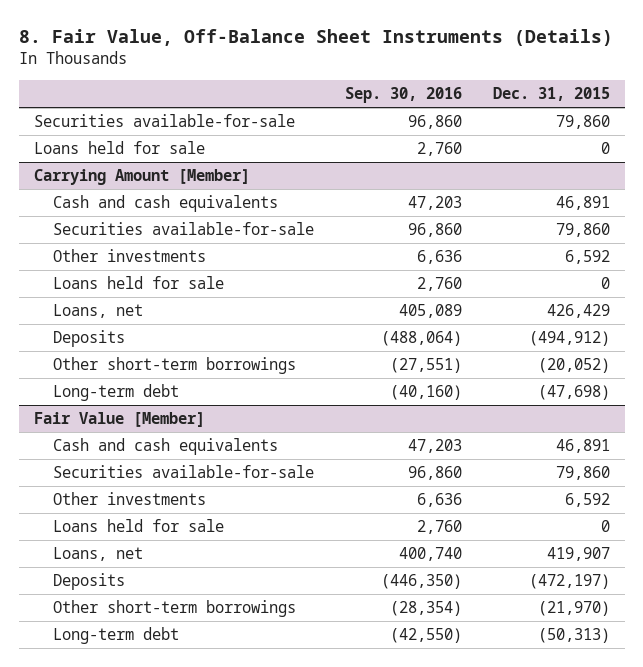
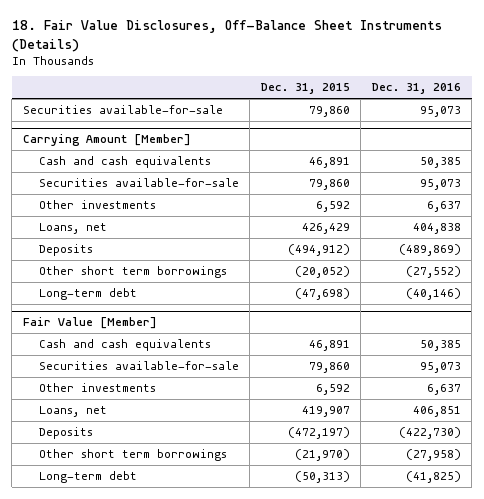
- 8. Fair Value, Off-Balance Sheet Instruments (Details)
+ 18. Fair Value Disclosures, Off-Balance Sheet Instruments (Details)
- | Sep. 30, 2016 | Dec. 31, 2015
+ | Dec. 31, 2015 | Dec. 31, 2016
- Loans held for sale | 2,760 | 0
@ Carrying Amount [Member]
- Loans held for sale | 2,760 | 0
- Other short-term borrowings | (27,551) | (20,052)
+ Other short term borrowings | (20,052) | (27,552)
@ Fair Value [Member]
- Loans held for sale | 2,760 | 0
- Other short-term borrowings | (28,354) | (21,970)
+ Other short term borrowings | (21,970) | (27,958)

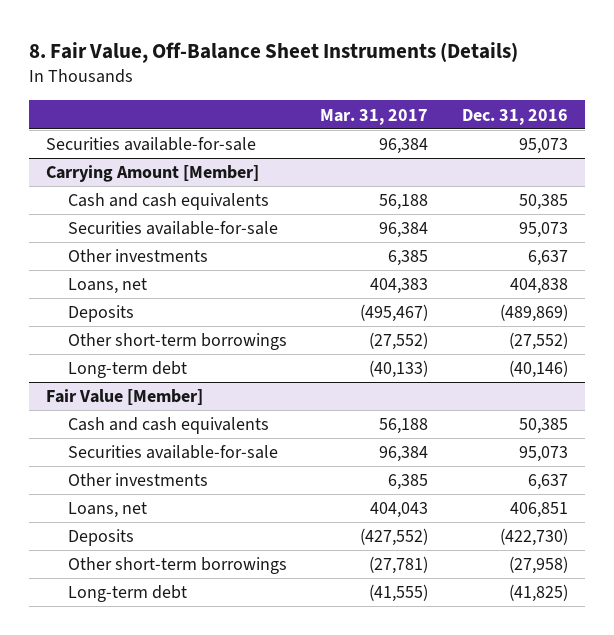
- 18. Fair Value Disclosures, Off-Balance Sheet Instruments (Details)
+ 8. Fair Value, Off-Balance Sheet Instruments (Details)
- | Dec. 31, 2015 | Dec. 31, 2016
+ | Mar. 31, 2017 | Dec. 31, 2016
@ Carrying Amount [Member]
- Other short term borrowings | (20,052) | (27,552)
+ Other short-term borrowings | (27,552) | (27,552)
@ Fair Value [Member]
- Other short term borrowings | (21,970) | (27,958)
+ Other short-term borrowings | (27,781) | (27,958)

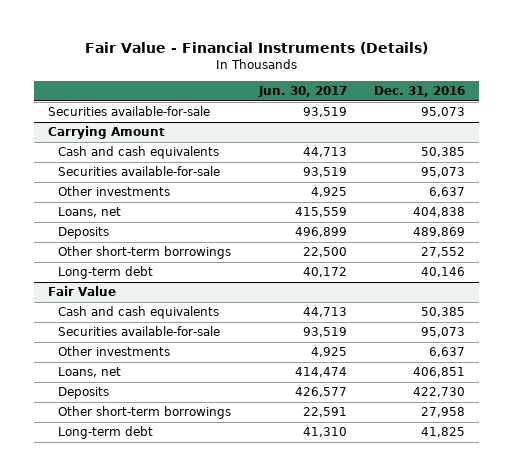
- 8. Fair Value, Off-Balance Sheet Instruments (Details)
+ Fair Value - Financial Instruments (Details)
- | Mar. 31, 2017 | Dec. 31, 2016
+ | Jun. 30, 2017 | Dec. 31, 2016
- Carrying Amount [Member]
+ Carrying Amount
- Deposits | (495,467) | (489,869)
- Other short-term borrowings | (27,552) | (27,552)
- Long-term debt | (40,133) | (40,146)
- Fair Value [Member]
+ Deposits | 496,899 | 489,869
+ Other short-term borrowings | 22,500 | 27,552
+ Long-term debt | 40,172 | 40,146
+ Fair Value
- Deposits | (427,552) | (422,730)
- Other short-term borrowings | (27,781) | (27,958)
- Long-term debt | (41,555) | (41,825)
+ Deposits | 426,577 | 422,730
+ Other short-term borrowings | 22,591 | 27,958
+ Long-term debt | 41,310 | 41,825

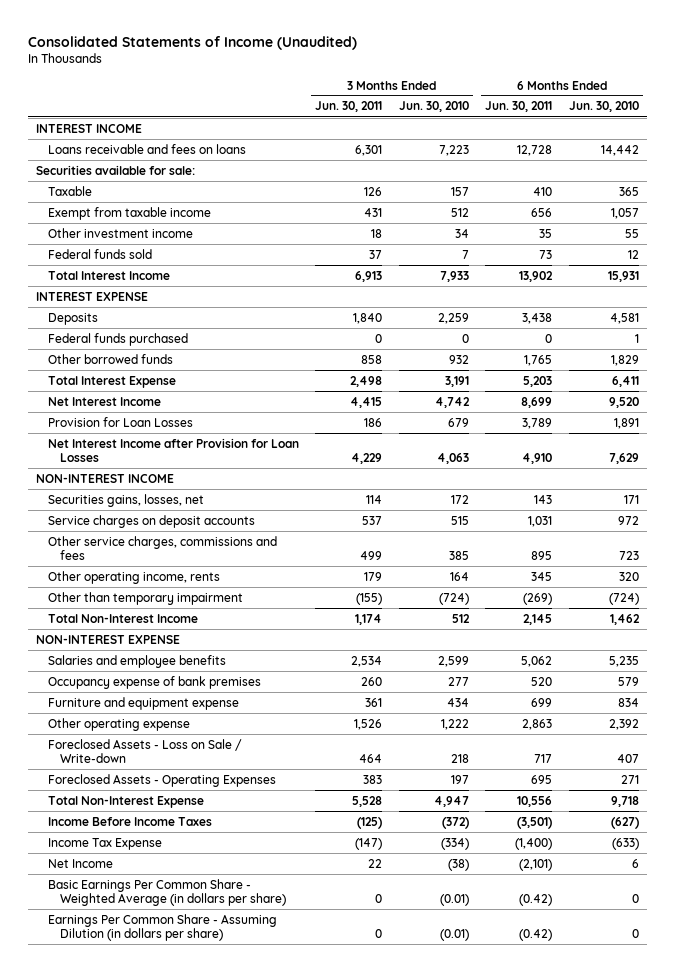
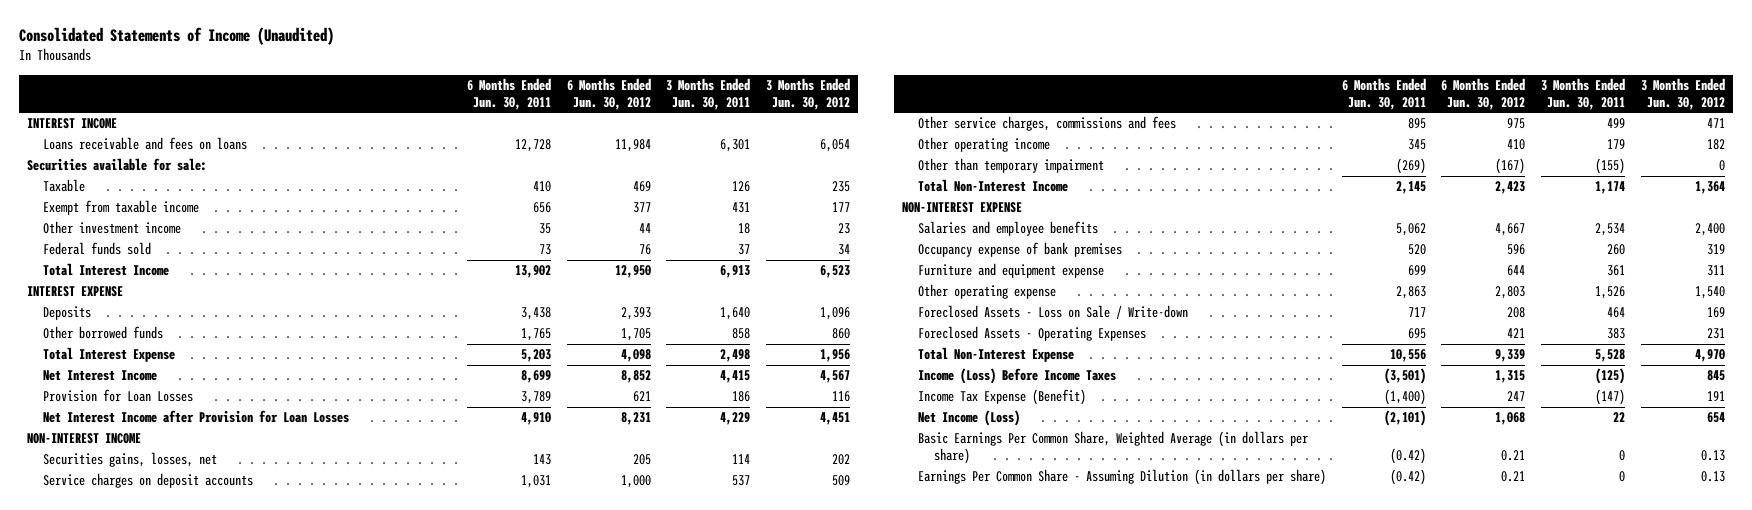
- | 3 Months Ended Jun. 30, 2011 | 3 Months Ended Jun. 30, 2010 | 6 Months Ended Jun. 30, 2011 | 6 Months Ended Jun. 30, 2010
+ | 6 Months Ended Jun. 30, 2011 | 6 Months Ended Jun. 30, 2012 | 3 Months Ended Jun. 30, 2011 | 3 Months Ended Jun. 30, 2012
- Deposits | 1,840 | 2,259 | 3,438 | 4,581
- Federal funds purchased | 0 | 0 | 0 | 1
+ Deposits | 3,438 | 2,393 | 1,640 | 1,096
- Other operating income, rents | 179 | 164 | 345 | 320
+ Other operating income | 345 | 410 | 179 | 182
- Income Before Income Taxes | (125) | (372) | (3,501) | (627)
- Income Tax Expense | (147) | (334) | (1,400) | (633)
- Net Income | 22 | (38) | (2,101) | 6
- Basic Earnings Per Common Share - Weighted Average (in dollars per share) | 0 | (0.01) | (0.42) | 0
+ Income (Loss) Before Income Taxes | (3,501) | 1,315 | (125) | 845
+ Income Tax Expense (Benefit) | (1,400) | 247 | (147) | 191
+ Net Income (Loss) | (2,101) | 1,068 | 22 | 654
+ Basic Earnings Per Common Share, Weighted Average (in dollars per share) | (0.42) | 0.21 | 0 | 0.13

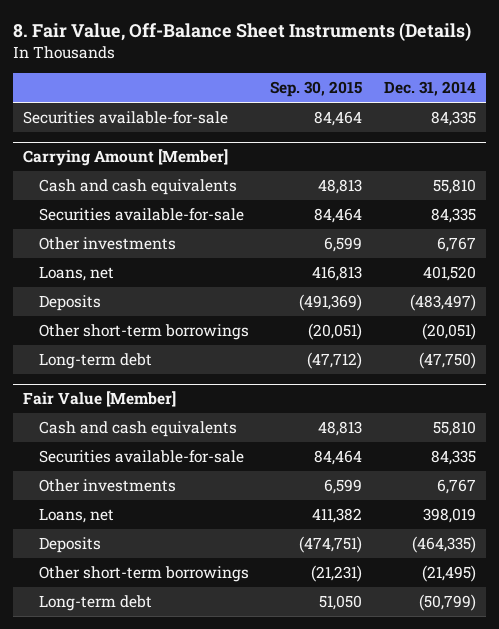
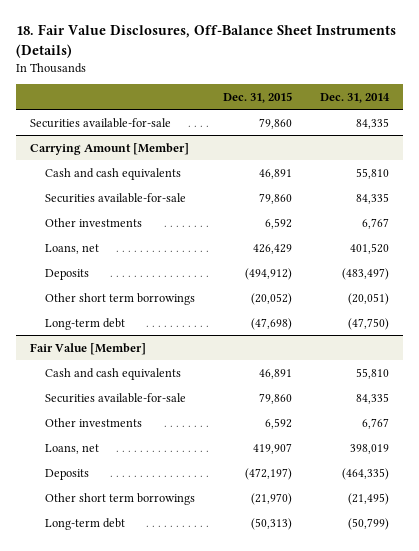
- 8. Fair Value, Off-Balance Sheet Instruments (Details)
+ 18. Fair Value Disclosures, Off-Balance Sheet Instruments (Details)
- | Sep. 30, 2015 | Dec. 31, 2014
+ | Dec. 31, 2015 | Dec. 31, 2014
@ Carrying Amount [Member]
- Other short-term borrowings | (20,051) | (20,051)
+ Other short term borrowings | (20,052) | (20,051)
@ Fair Value [Member]
- Other short-term borrowings | (21,231) | (21,495)
+ Other short term borrowings | (21,970) | (21,495)

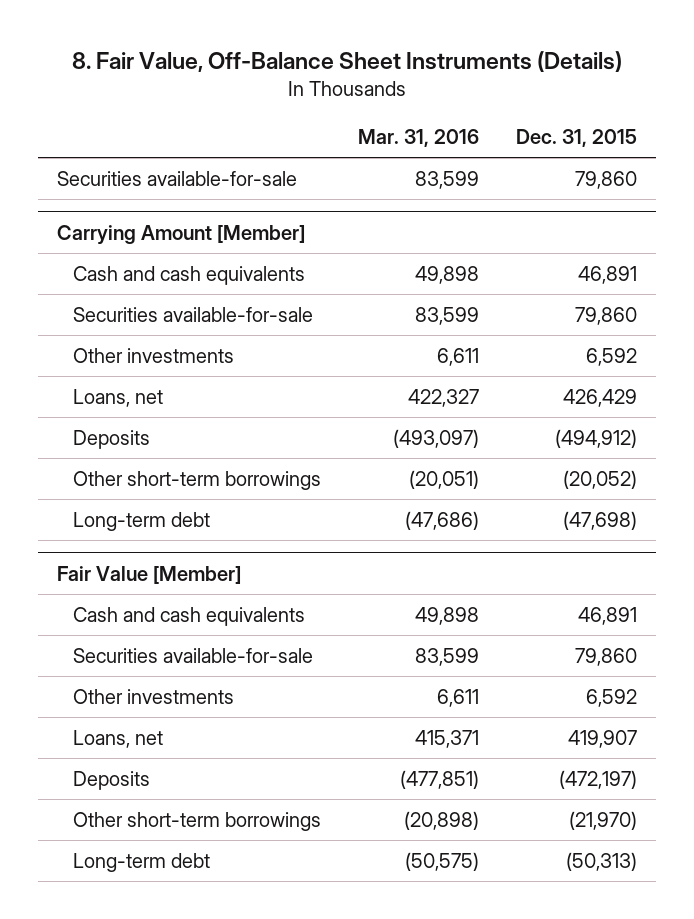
- 18. Fair Value Disclosures, Off-Balance Sheet Instruments (Details)
+ 8. Fair Value, Off-Balance Sheet Instruments (Details)
- | Dec. 31, 2015 | Dec. 31, 2014
+ | Mar. 31, 2016 | Dec. 31, 2015
@ Carrying Amount [Member]
- Other short term borrowings | (20,052) | (20,051)
+ Other short-term borrowings | (20,051) | (20,052)
@ Fair Value [Member]
- Other short term borrowings | (21,970) | (21,495)
+ Other short-term borrowings | (20,898) | (21,970)

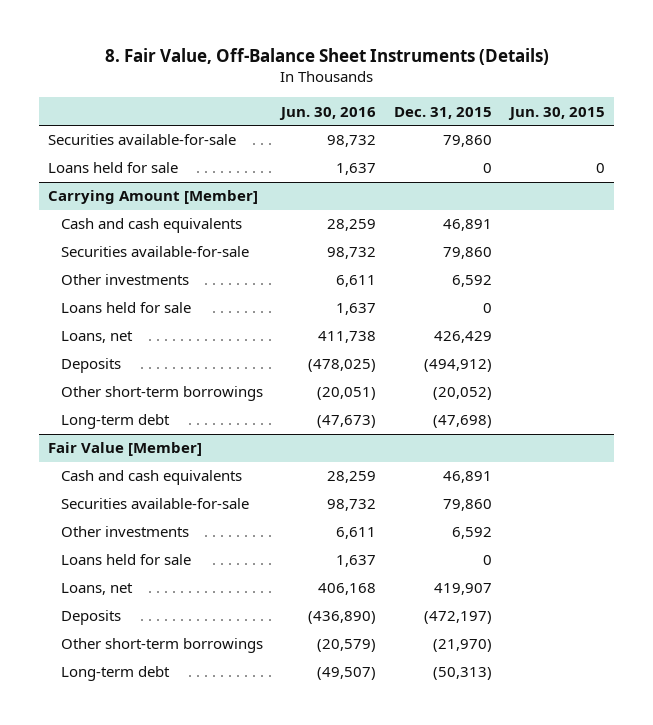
- | Mar. 31, 2016 | Dec. 31, 2015
+ | Jun. 30, 2016 | Dec. 31, 2015 | Jun. 30, 2015
+ Loans held for sale | 1,637 | 0 | 0
@ Carrying Amount [Member]
+ Loans held for sale | 1,637 | 0 |
@ Fair Value [Member]
+ Loans held for sale | 1,637 | 0 |

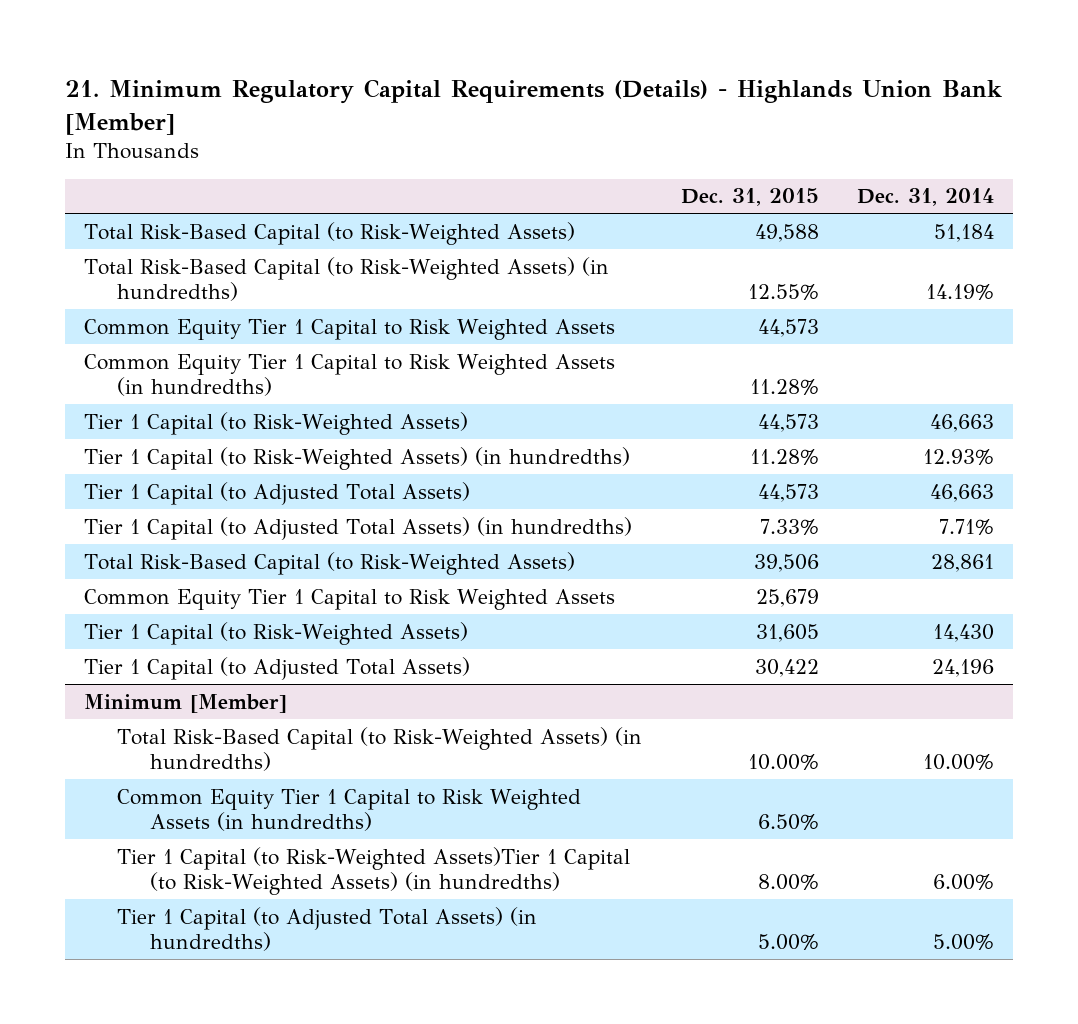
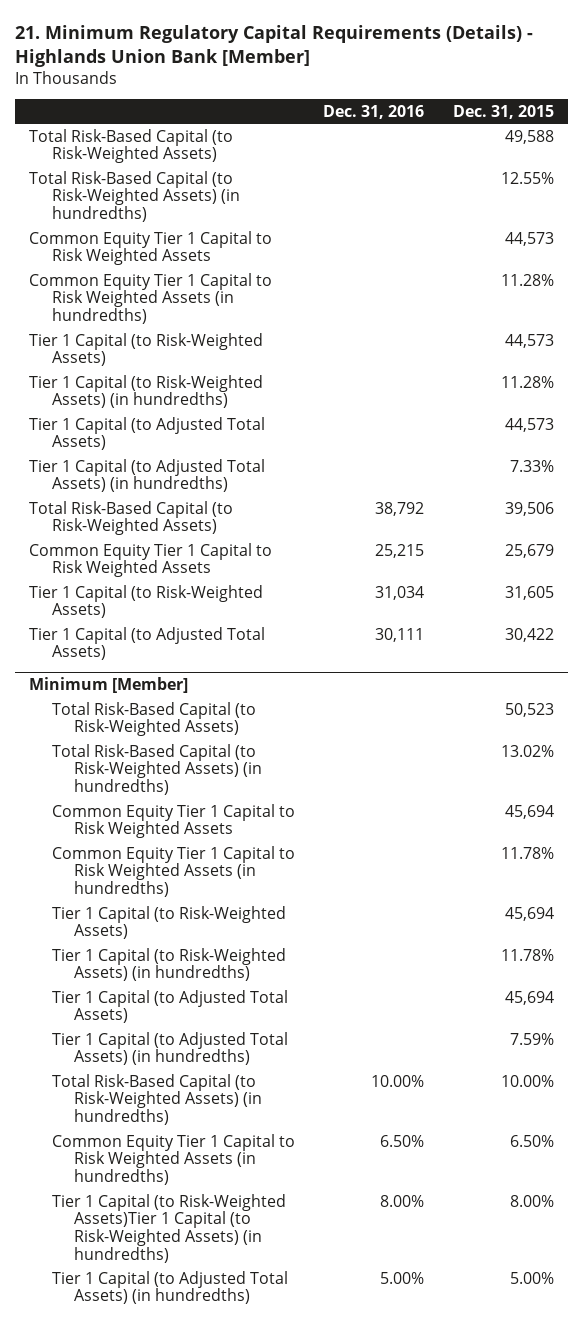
- | Dec. 31, 2015 | Dec. 31, 2014
+ | Dec. 31, 2016 | Dec. 31, 2015
@ Minimum [Member]
+ Total Risk-Based Capital (to Risk-Weighted Assets) | | 50,523
+ Total Risk-Based Capital (to Risk-Weighted Assets) (in hundredths) | | 13.02%
+ Common Equity Tier 1 Capital to Risk Weighted Assets | | 45,694
+ Common Equity Tier 1 Capital to Risk Weighted Assets (in hundredths) | | 11.78%
+ Tier 1 Capital (to Risk-Weighted Assets) | | 45,694
+ Tier 1 Capital (to Risk-Weighted Assets) (in hundredths) | | 11.78%
+ Tier 1 Capital (to Adjusted Total Assets) | | 45,694
+ Tier 1 Capital (to Adjusted Total Assets) (in hundredths) | | 7.59%

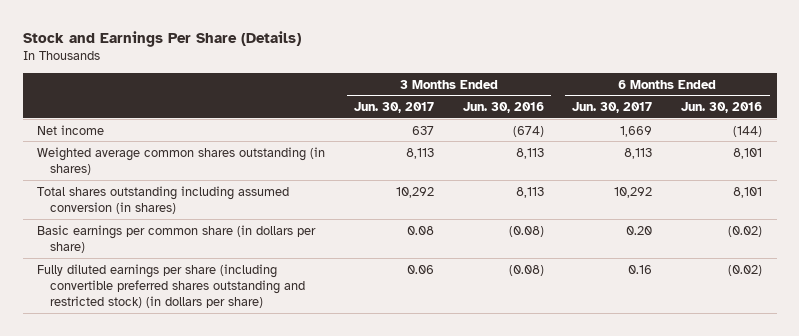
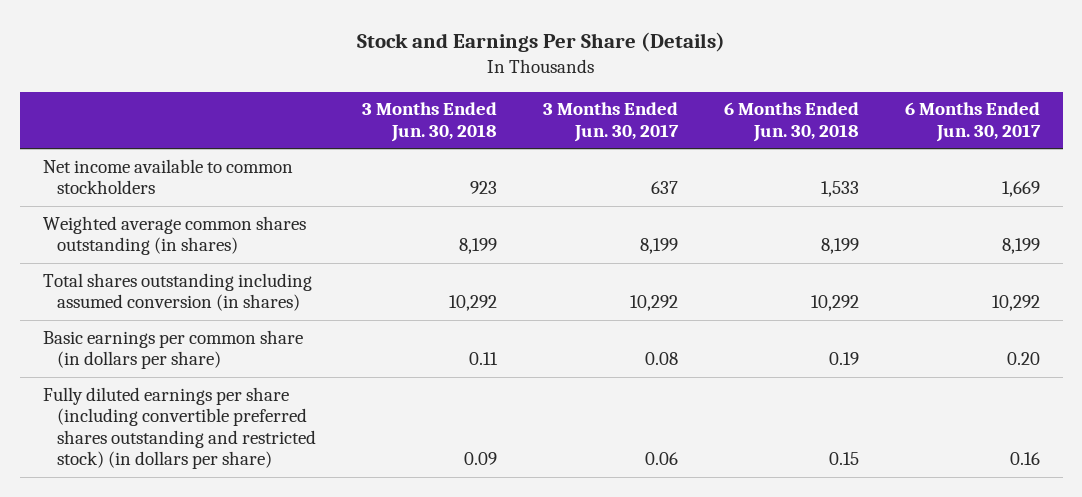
- | 3 Months Ended Jun. 30, 2017 | 3 Months Ended Jun. 30, 2016 | 6 Months Ended Jun. 30, 2017 | 6 Months Ended Jun. 30, 2016
+ | 3 Months Ended Jun. 30, 2018 | 3 Months Ended Jun. 30, 2017 | 6 Months Ended Jun. 30, 2018 | 6 Months Ended Jun. 30, 2017
- Net income | 637 | (674) | 1,669 | (144)
- Weighted average common shares outstanding (in shares) | 8,113 | 8,113 | 8,113 | 8,101
+ Net income available to common stockholders | 923 | 637 | 1,533 | 1,669
+ Weighted average common shares outstanding (in shares) | 8,199 | 8,199 | 8,199 | 8,199

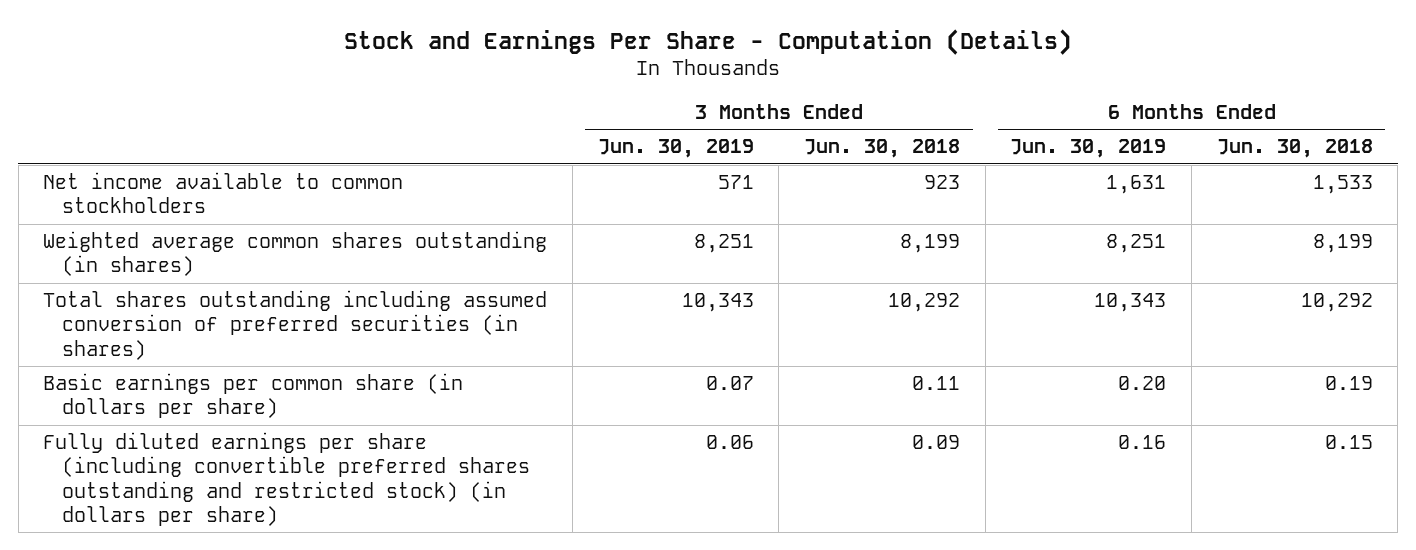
- Stock and Earnings Per Share (Details)
+ Stock and Earnings Per Share - Computation (Details)
- | 3 Months Ended Jun. 30, 2018 | 3 Months Ended Jun. 30, 2017 | 6 Months Ended Jun. 30, 2018 | 6 Months Ended Jun. 30, 2017
+ | 3 Months Ended Jun. 30, 2019 | 3 Months Ended Jun. 30, 2018 | 6 Months Ended Jun. 30, 2019 | 6 Months Ended Jun. 30, 2018
- Total shares outstanding including assumed conversion (in shares) | 10,292 | 10,292 | 10,292 | 10,292
+ Total shares outstanding including assumed conversion of preferred securities (in shares) | 10,343 | 10,292 | 10,343 | 10,292

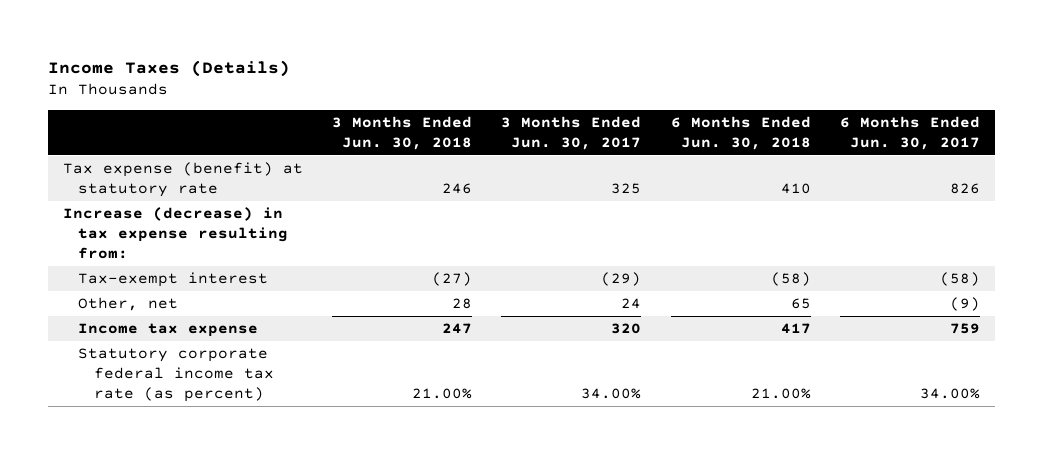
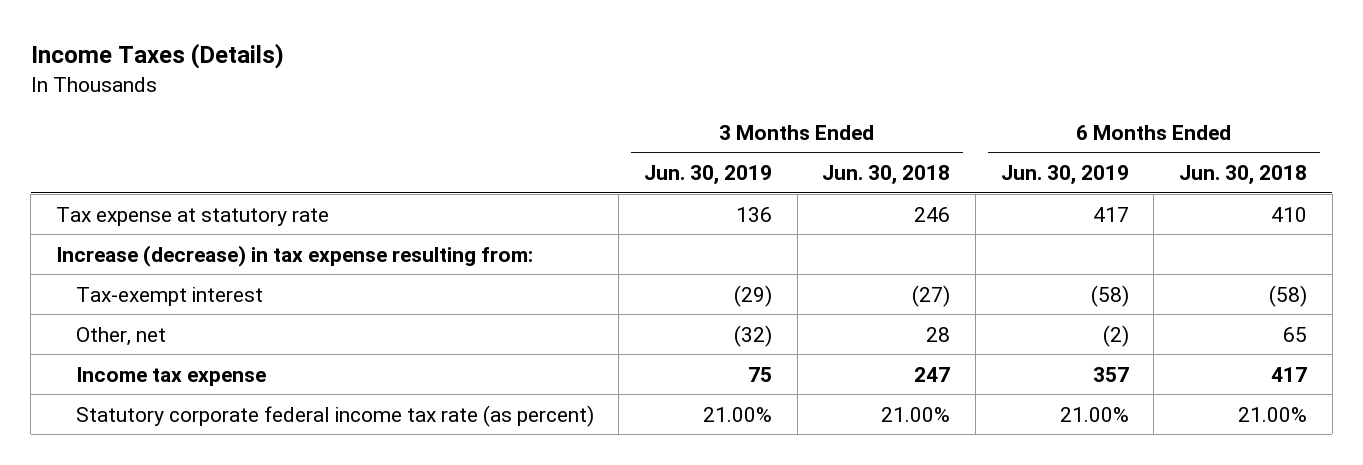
- | 3 Months Ended Jun. 30, 2018 | 3 Months Ended Jun. 30, 2017 | 6 Months Ended Jun. 30, 2018 | 6 Months Ended Jun. 30, 2017
+ | 3 Months Ended Jun. 30, 2019 | 3 Months Ended Jun. 30, 2018 | 6 Months Ended Jun. 30, 2019 | 6 Months Ended Jun. 30, 2018
- Tax expense (benefit) at statutory rate | 246 | 325 | 410 | 826
+ Tax expense at statutory rate | 136 | 246 | 417 | 410

